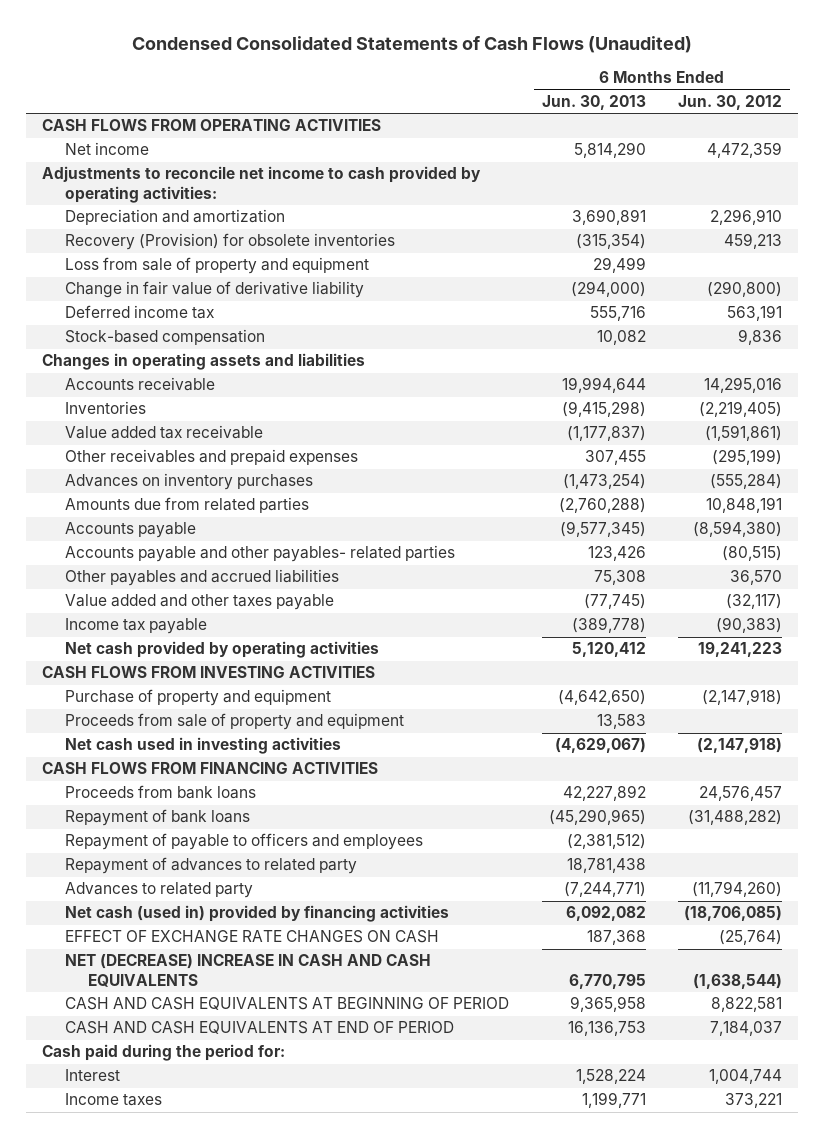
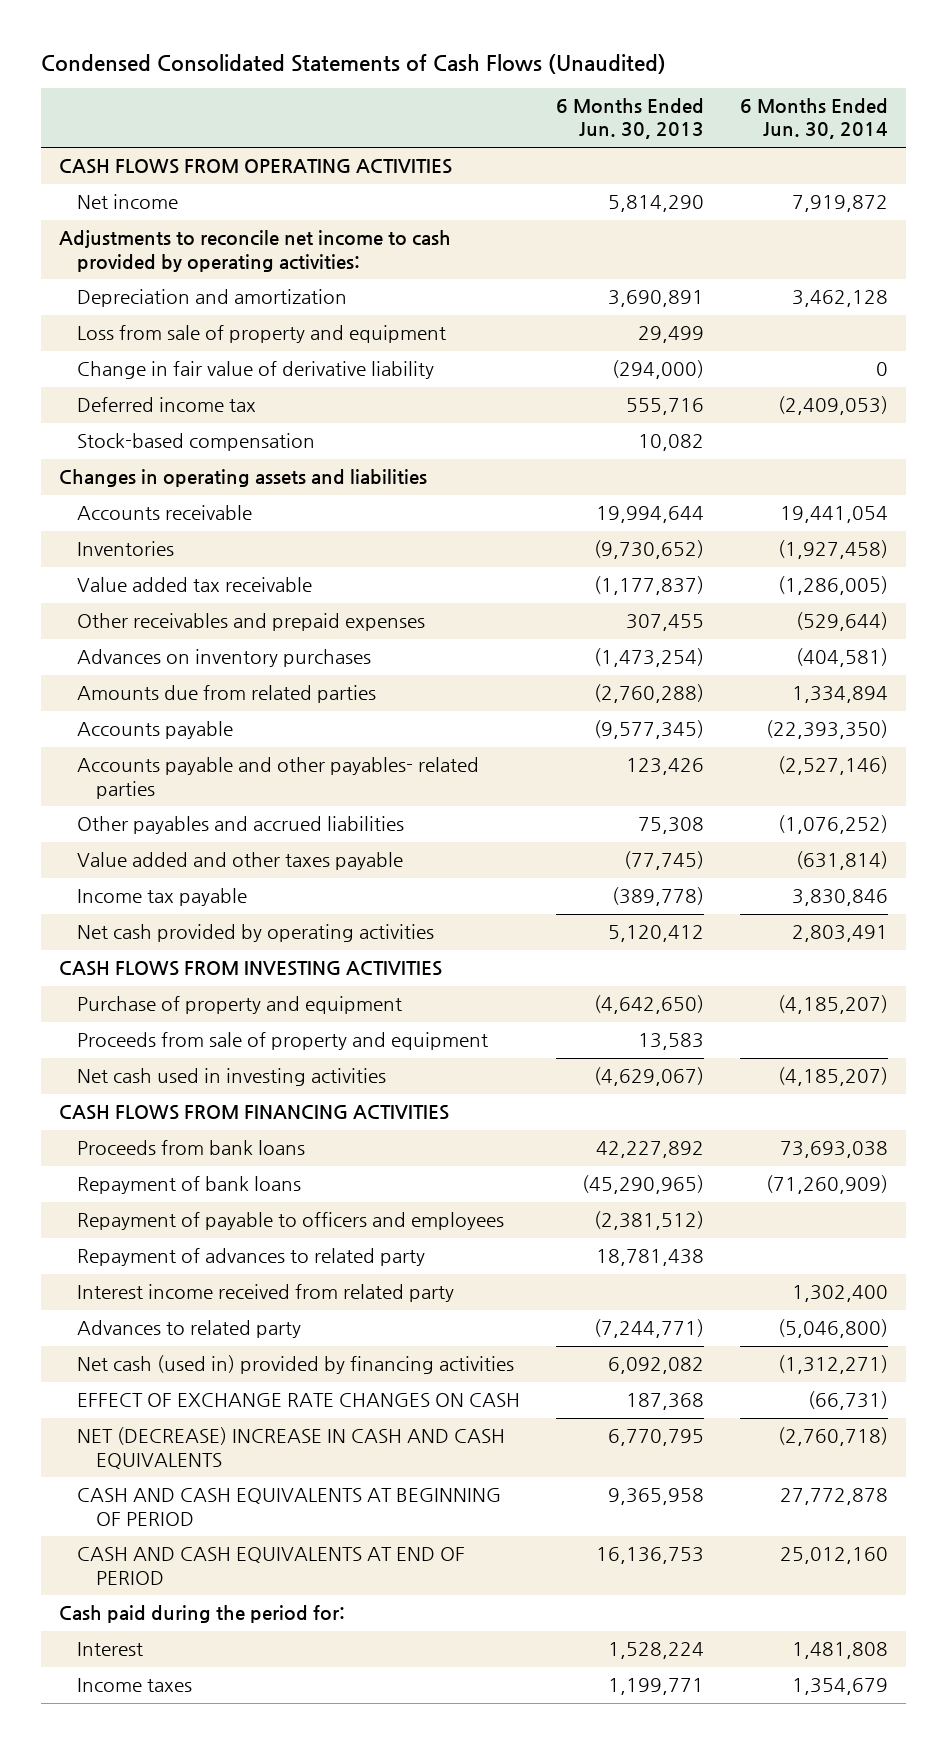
- | 6 Months Ended Jun. 30, 2013 | 6 Months Ended Jun. 30, 2012
+ | 6 Months Ended Jun. 30, 2013 | 6 Months Ended Jun. 30, 2014
- Recovery (Provision) for obsolete inventories | (315,354) | 459,213
- Inventories | (9,415,298) | (2,219,405)
+ Inventories | (9,730,652) | (1,927,458)
+ Interest income received from related party | | 1,302,400

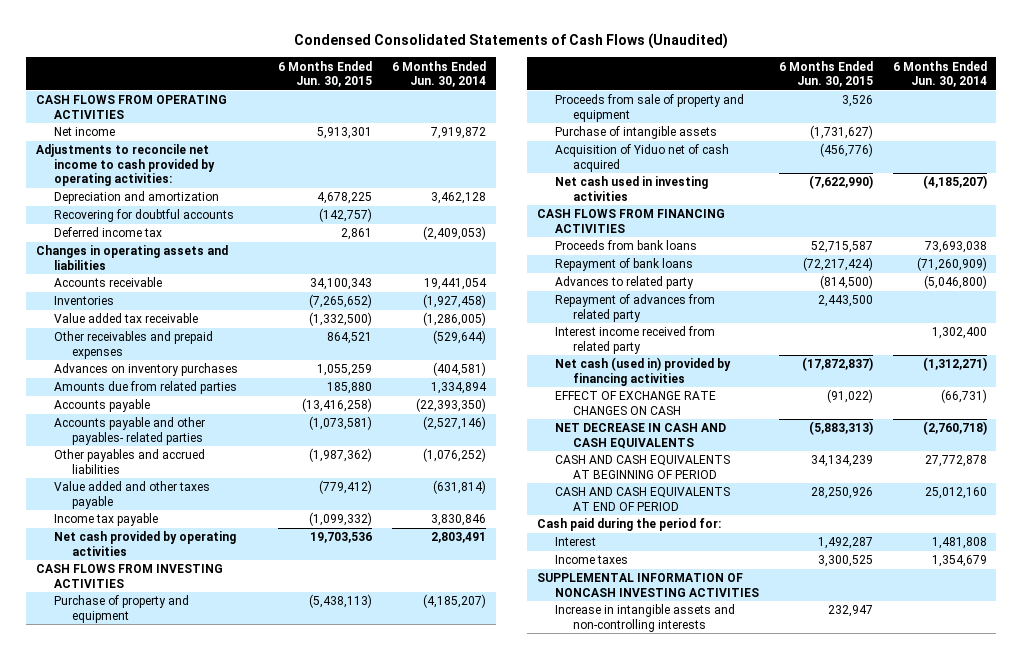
- | 6 Months Ended Jun. 30, 2013 | 6 Months Ended Jun. 30, 2014
+ | 6 Months Ended Jun. 30, 2015 | 6 Months Ended Jun. 30, 2014
- Loss from sale of property and equipment | 29,499 |
- Change in fair value of derivative liability | (294,000) | 0
+ Recovering for doubtful accounts | (142,757) |
- Stock-based compensation | 10,082 |
+ Purchase of intangible assets | (1,731,627) |
+ Acquisition of Yiduo net of cash acquired | (456,776) |
- Repayment of payable to officers and employees | (2,381,512) |
- Repayment of advances to related party | 18,781,438 |
+ Repayment of advances from related party | 2,443,500 |
moved down: Interest income received from related party | | 1,302,400
- NET (DECREASE) INCREASE IN CASH AND CASH EQUIVALENTS | 6,770,795 | (2,760,718)
+ NET DECREASE IN CASH AND CASH EQUIVALENTS | (5,883,313) | (2,760,718)
+ SUPPLEMENTAL INFORMATION OF NONCASH INVESTING ACTIVITIES
+ Increase in intangible assets and non-controlling interests | 232,947 |

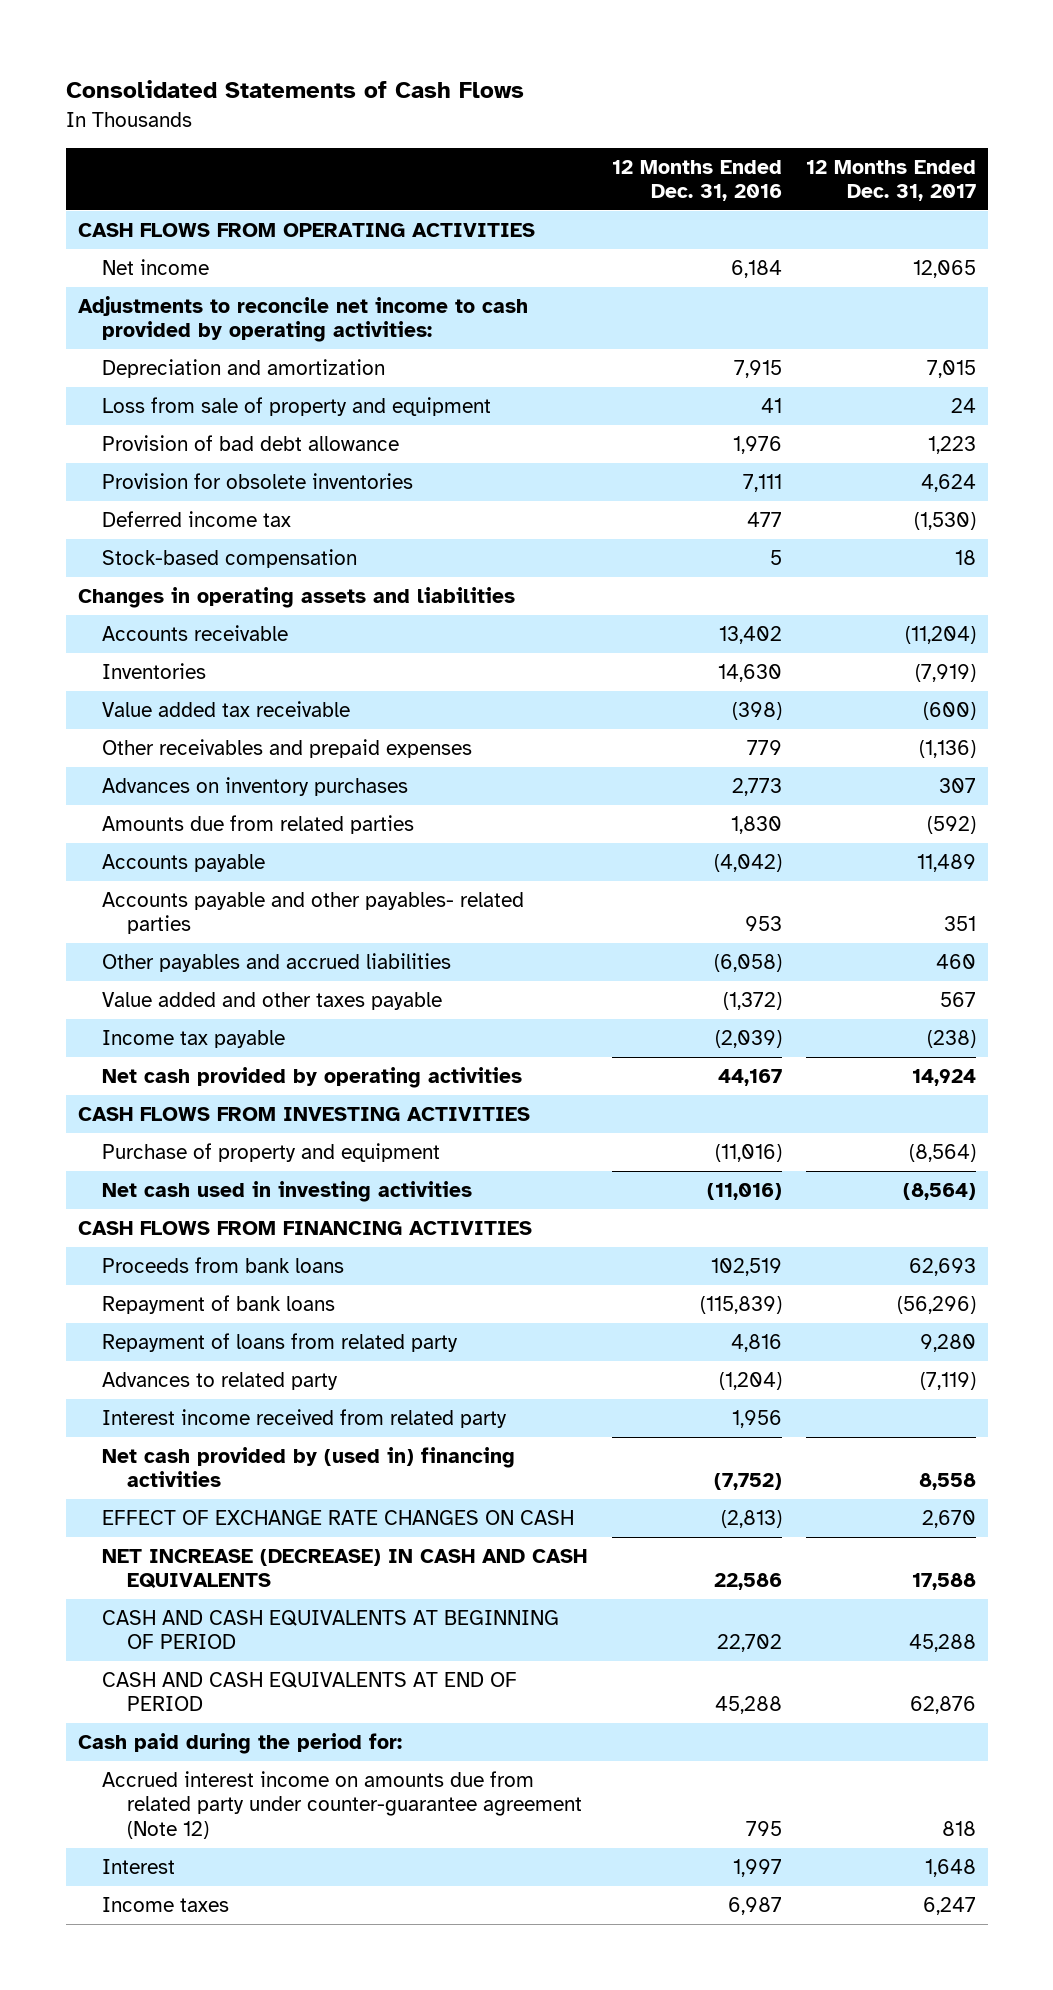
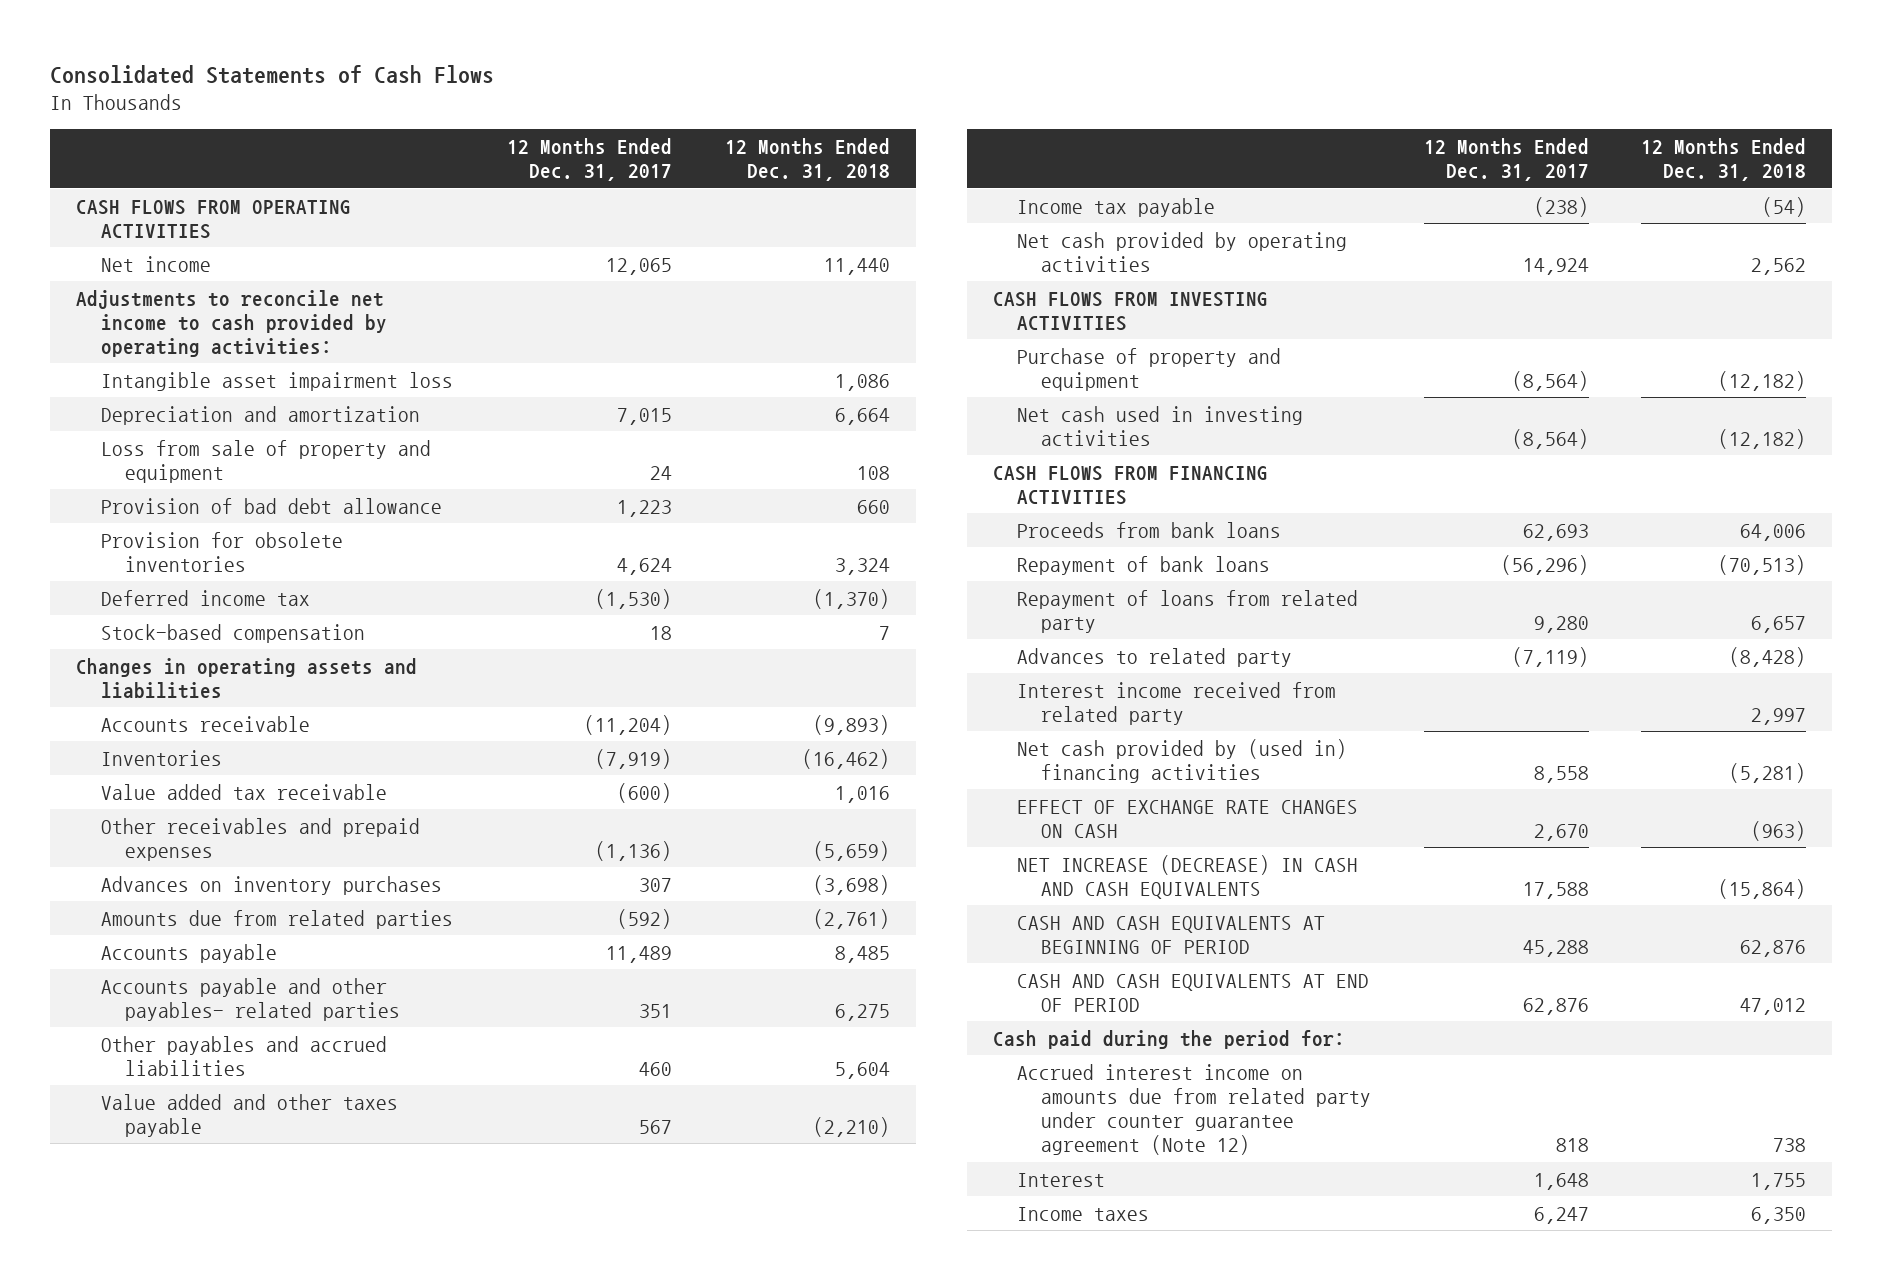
- | 12 Months Ended Dec. 31, 2016 | 12 Months Ended Dec. 31, 2017
+ | 12 Months Ended Dec. 31, 2017 | 12 Months Ended Dec. 31, 2018
+ Intangible asset impairment loss | | 1,086
- Accrued interest income on amounts due from related party under counter-guarantee agreement (Note 12) | 795 | 818
+ Accrued interest income on amounts due from related party under counter guarantee agreement (Note 12) | 818 | 738

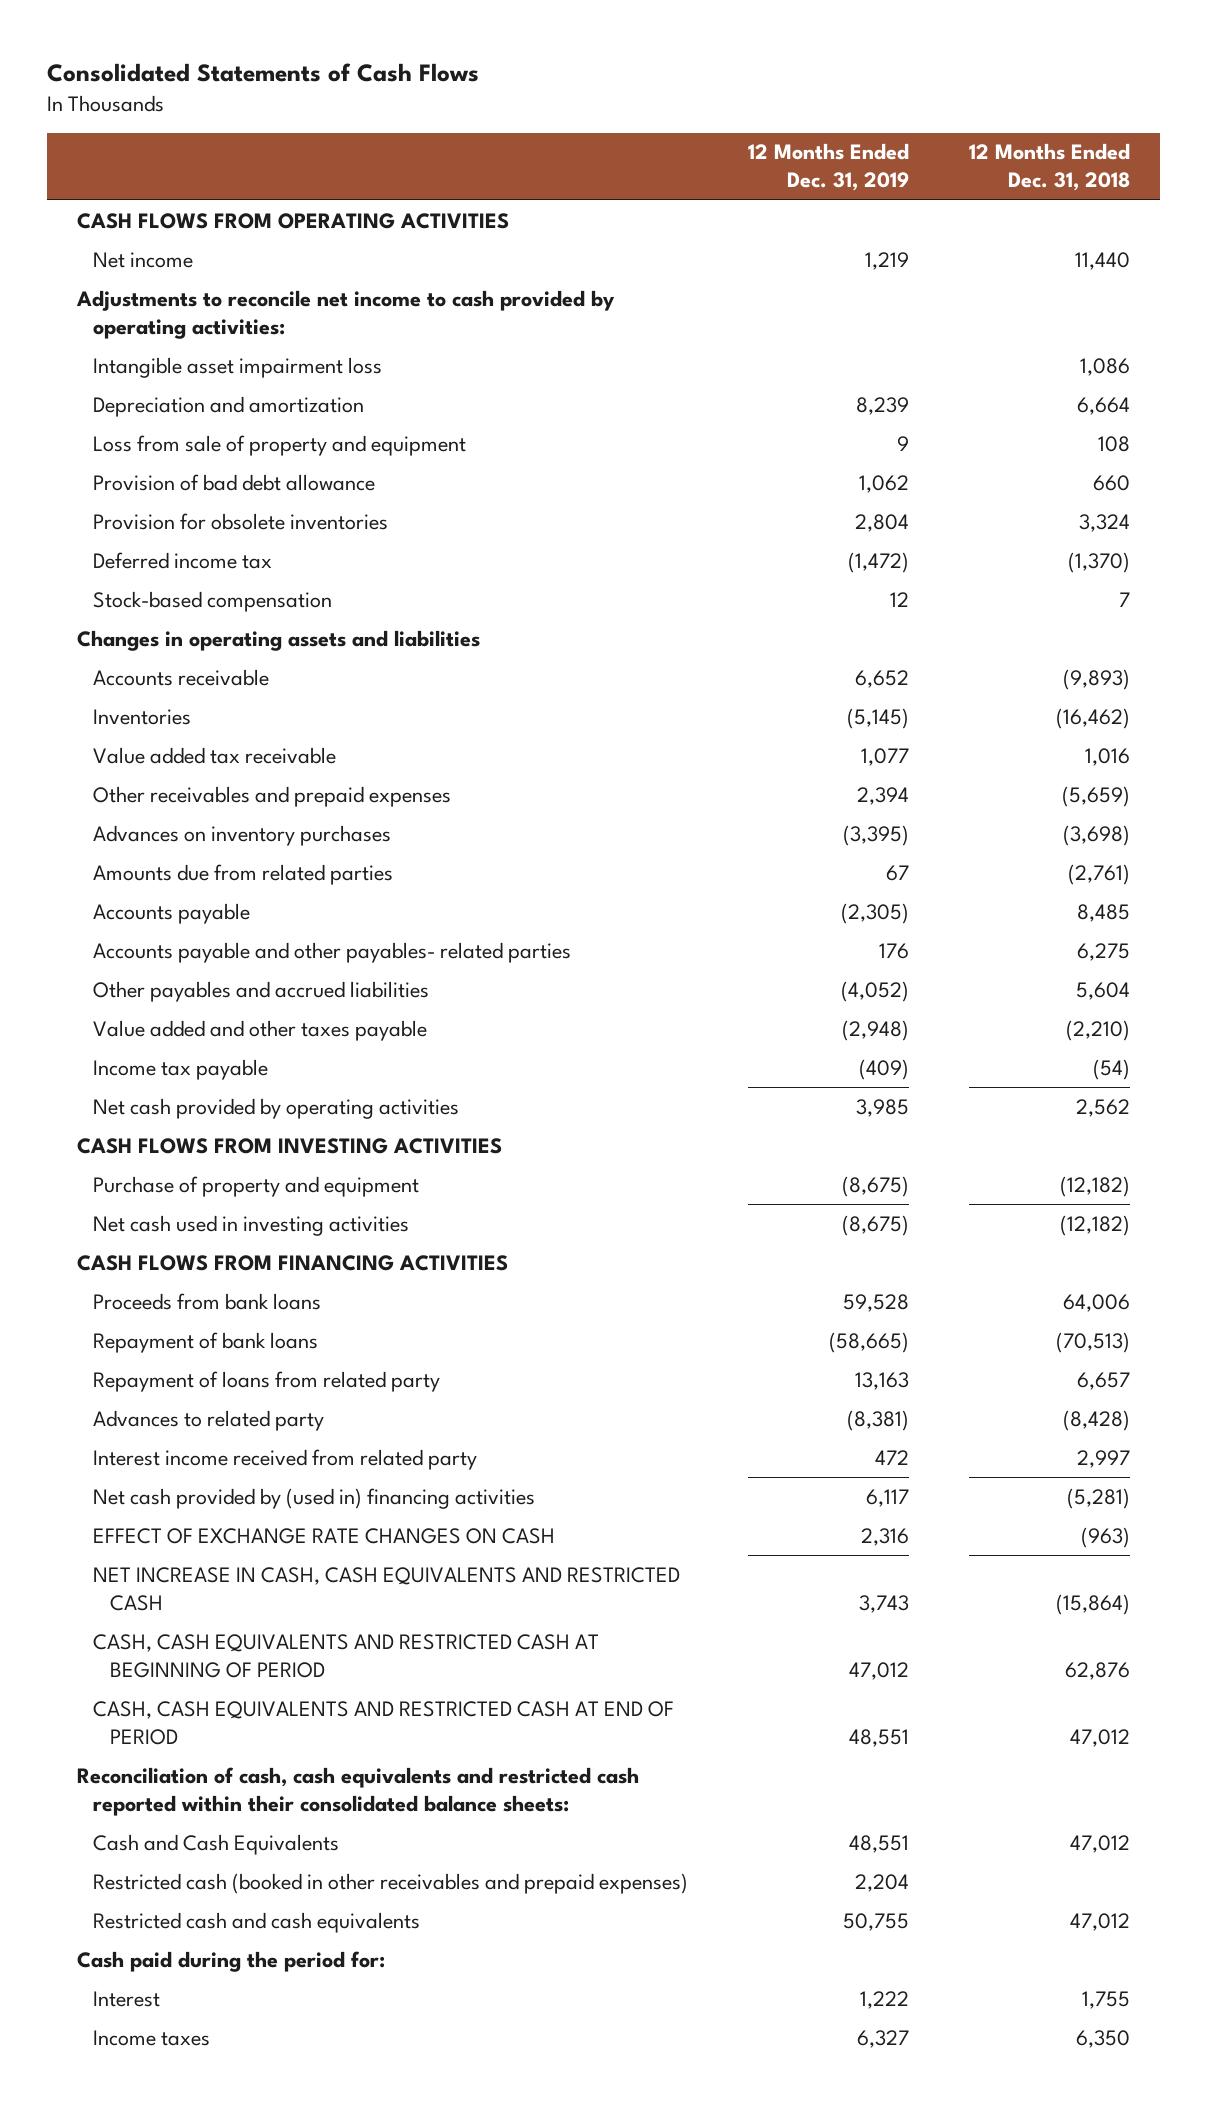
- | 12 Months Ended Dec. 31, 2017 | 12 Months Ended Dec. 31, 2018
+ | 12 Months Ended Dec. 31, 2019 | 12 Months Ended Dec. 31, 2018
- NET INCREASE (DECREASE) IN CASH AND CASH EQUIVALENTS | 17,588 | (15,864)
- CASH AND CASH EQUIVALENTS AT BEGINNING OF PERIOD | 45,288 | 62,876
- CASH AND CASH EQUIVALENTS AT END OF PERIOD | 62,876 | 47,012
+ NET INCREASE IN CASH, CASH EQUIVALENTS AND RESTRICTED CASH | 3,743 | (15,864)
+ CASH, CASH EQUIVALENTS AND RESTRICTED CASH AT BEGINNING OF PERIOD | 47,012 | 62,876
+ CASH, CASH EQUIVALENTS AND RESTRICTED CASH AT END OF PERIOD | 48,551 | 47,012
+ Reconciliation of cash, cash equivalents and restricted cash reported within their consolidated balance sheets:
+ Cash and Cash Equivalents | 48,551 | 47,012
+ Restricted cash (booked in other receivables and prepaid expenses) | 2,204 |
+ Restricted cash and cash equivalents | 50,755 | 47,012
- Accrued interest income on amounts due from related party under counter guarantee agreement (Note 12) | 818 | 738

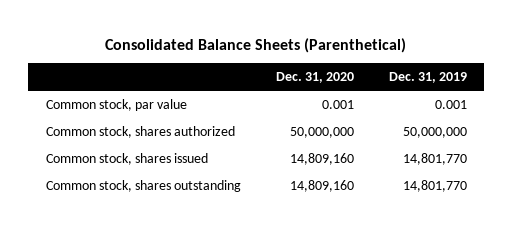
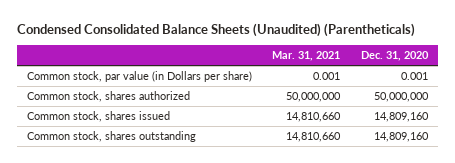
- Consolidated Balance Sheets (Parenthetical)
+ Condensed Consolidated Balance Sheets (Unaudited) (Parentheticals)
- | Dec. 31, 2020 | Dec. 31, 2019
+ | Mar. 31, 2021 | Dec. 31, 2020
- Common stock, par value | 0.001 | 0.001
+ Common stock, par value (in Dollars per share) | 0.001 | 0.001

